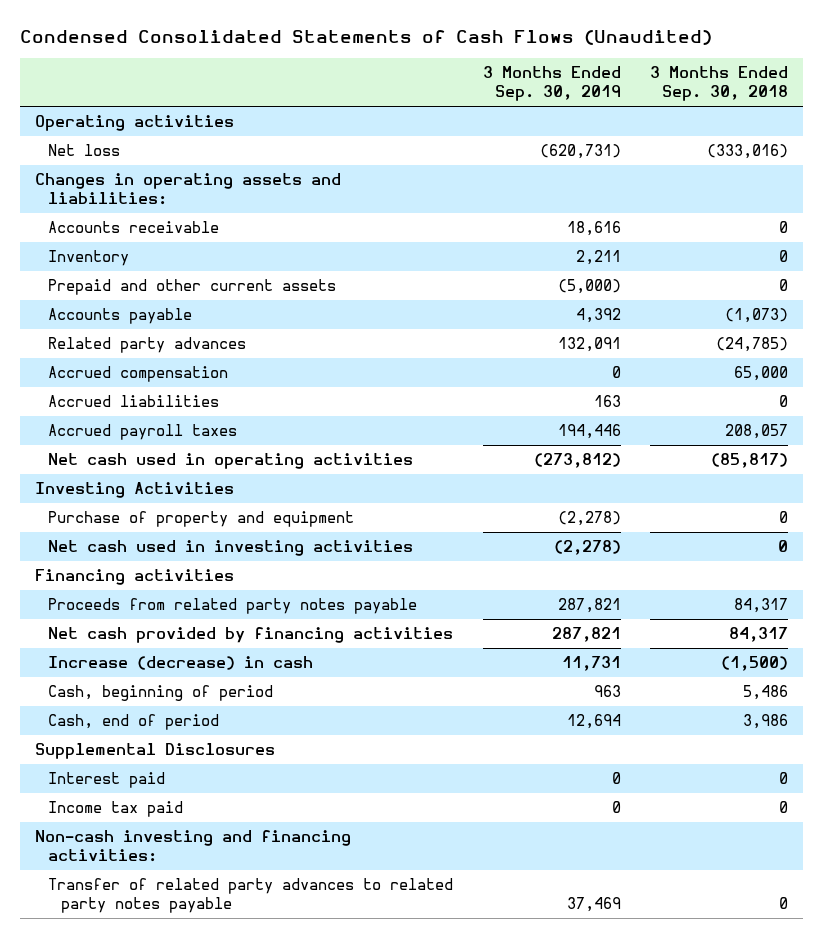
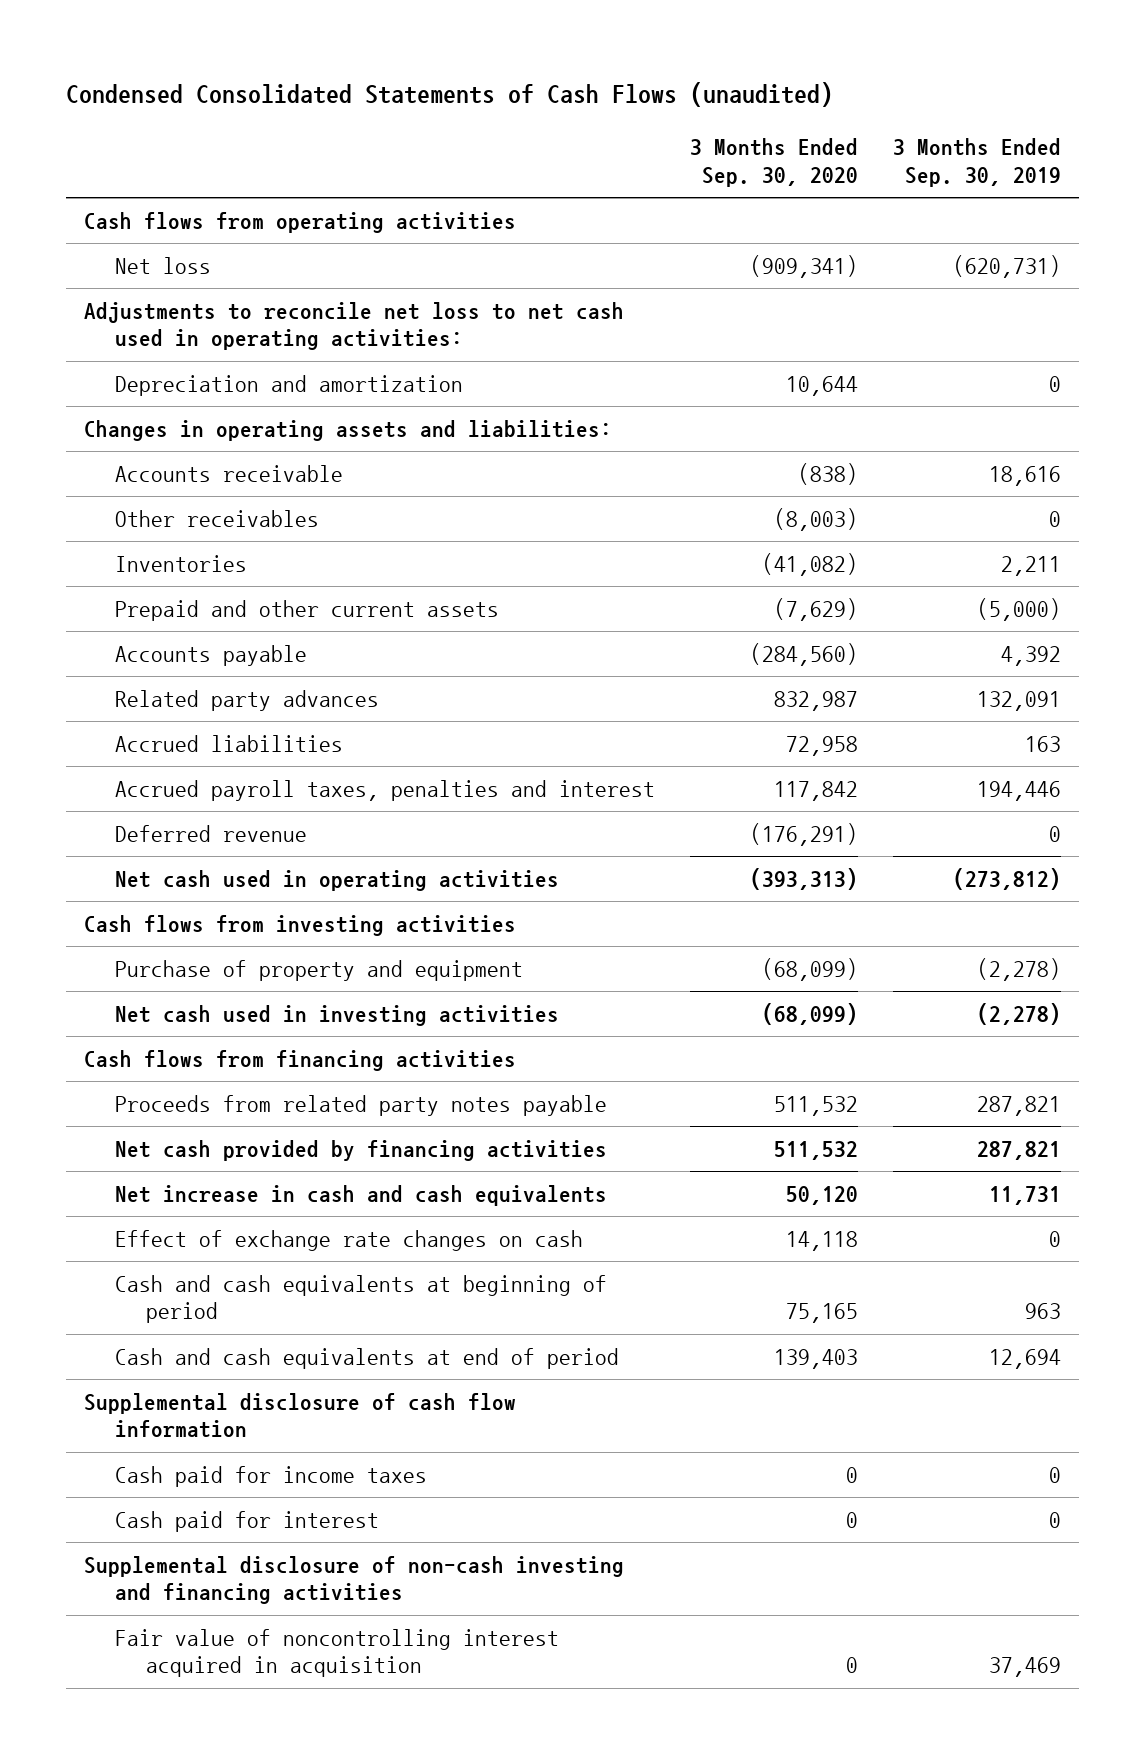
- Condensed Consolidated Statements of Cash Flows (Unaudited)
+ Condensed Consolidated Statements of Cash Flows (unaudited)
- | 3 Months Ended Sep. 30, 2019 | 3 Months Ended Sep. 30, 2018
+ | 3 Months Ended Sep. 30, 2020 | 3 Months Ended Sep. 30, 2019
- Operating activities
+ Cash flows from operating activities
+ Adjustments to reconcile net loss to net cash used in operating activities:
+ Depreciation and amortization | 10,644 | 0
- Inventory | 2,211 | 0
+ Other receivables | (8,003) | 0
+ Inventories | (41,082) | 2,211
- Accrued compensation | 0 | 65,000
- Accrued payroll taxes | 194,446 | 208,057
+ Accrued payroll taxes, penalties and interest | 117,842 | 194,446
+ Deferred revenue | (176,291) | 0
- Investing Activities
+ Cash flows from investing activities
- Financing activities
+ Cash flows from financing activities
- Increase (decrease) in cash | 11,731 | (1,500)
- Cash, beginning of period | 963 | 5,486
- Cash, end of period | 12,694 | 3,986
- Supplemental Disclosures
- Interest paid | 0 | 0
- Income tax paid | 0 | 0
- Non-cash investing and financing activities:
- Transfer of related party advances to related party notes payable | 37,469 | 0
+ Net increase in cash and cash equivalents | 50,120 | 11,731
+ Effect of exchange rate changes on cash | 14,118 | 0
+ Cash and cash equivalents at beginning of period | 75,165 | 963
+ Cash and cash equivalents at end of period | 139,403 | 12,694
+ Supplemental disclosure of cash flow information
+ Cash paid for income taxes | 0 | 0
+ Cash paid for interest | 0 | 0
+ Supplemental disclosure of non-cash investing and financing activities
+ Fair value of noncontrolling interest acquired in acquisition | 0 | 37,469

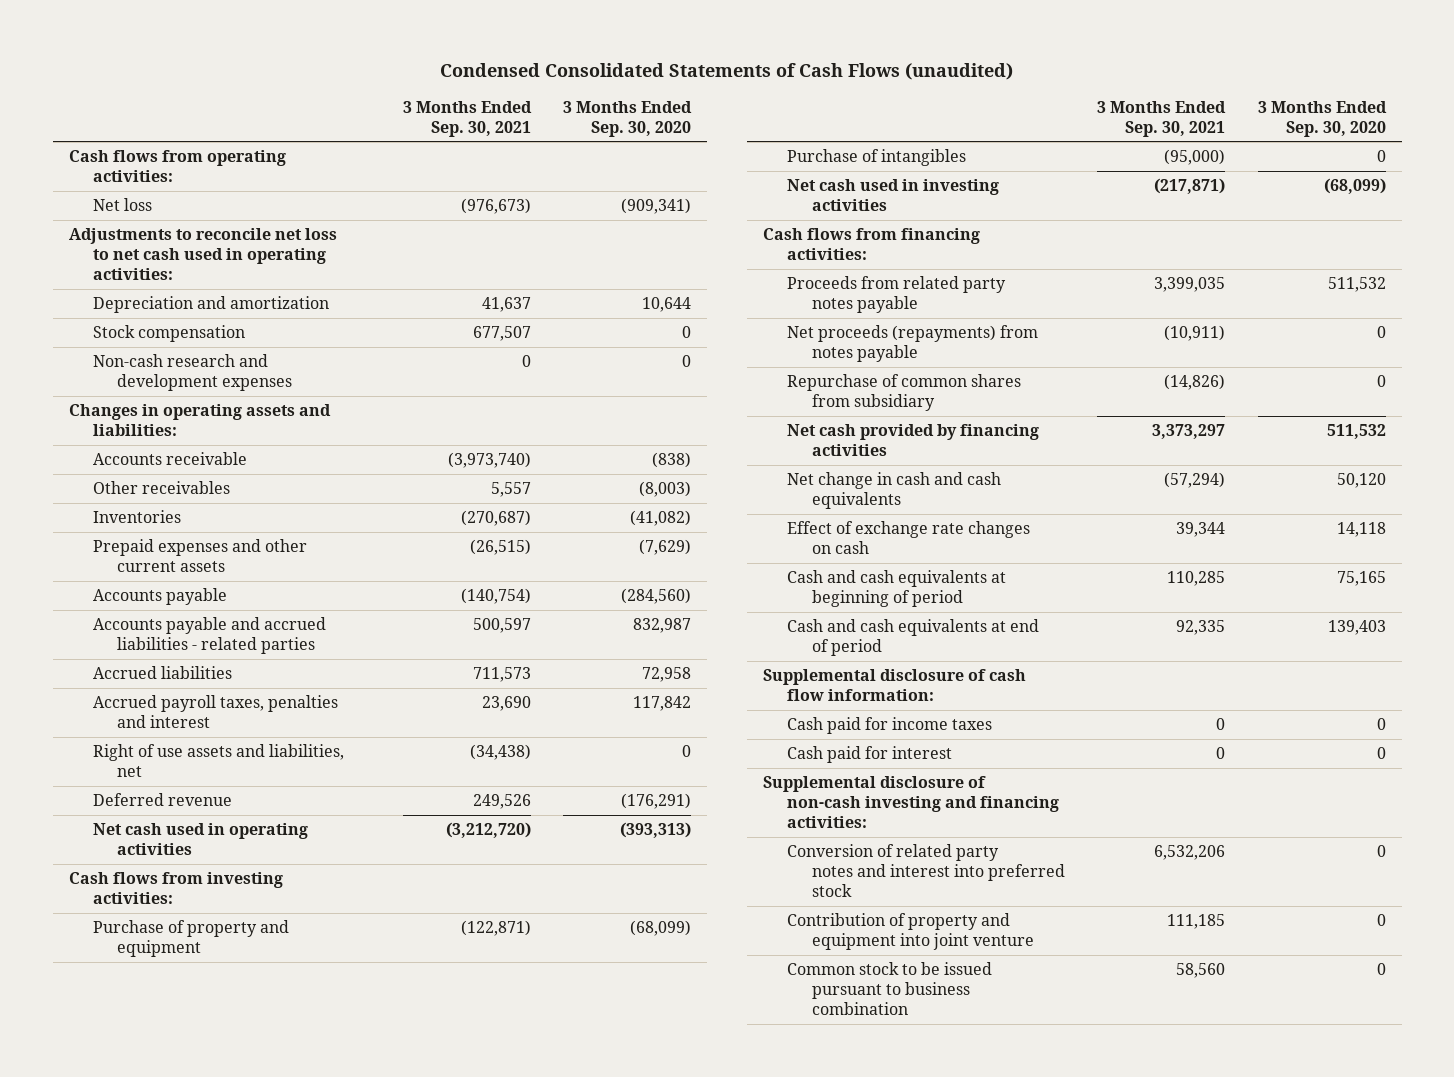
- | 3 Months Ended Sep. 30, 2020 | 3 Months Ended Sep. 30, 2019
+ | 3 Months Ended Sep. 30, 2021 | 3 Months Ended Sep. 30, 2020
- Cash flows from operating activities
+ Cash flows from operating activities:
+ Stock compensation | 677,507 | 0
+ Non-cash research and development expenses | 0 | 0
- Prepaid and other current assets | (7,629) | (5,000)
+ Prepaid expenses and other current assets | (26,515) | (7,629)
- Related party advances | 832,987 | 132,091
+ Accounts payable and accrued liabilities - related parties | 500,597 | 832,987
+ Right of use assets and liabilities, net | (34,438) | 0
- Cash flows from investing activities
+ Cash flows from investing activities:
+ Purchase of intangibles | (95,000) | 0
- Cash flows from financing activities
+ Cash flows from financing activities:
+ Net proceeds (repayments) from notes payable | (10,911) | 0
+ Repurchase of common shares from subsidiary | (14,826) | 0
- Net increase in cash and cash equivalents | 50,120 | 11,731
+ Net change in cash and cash equivalents | (57,294) | 50,120
- Supplemental disclosure of cash flow information
+ Supplemental disclosure of cash flow information:
- Supplemental disclosure of non-cash investing and financing activities
- Fair value of noncontrolling interest acquired in acquisition | 0 | 37,469
+ Supplemental disclosure of non-cash investing and financing activities:
+ Conversion of related party notes and interest into preferred stock | 6,532,206 | 0
+ Contribution of property and equipment into joint venture | 111,185 | 0
+ Common stock to be issued pursuant to business combination | 58,560 | 0

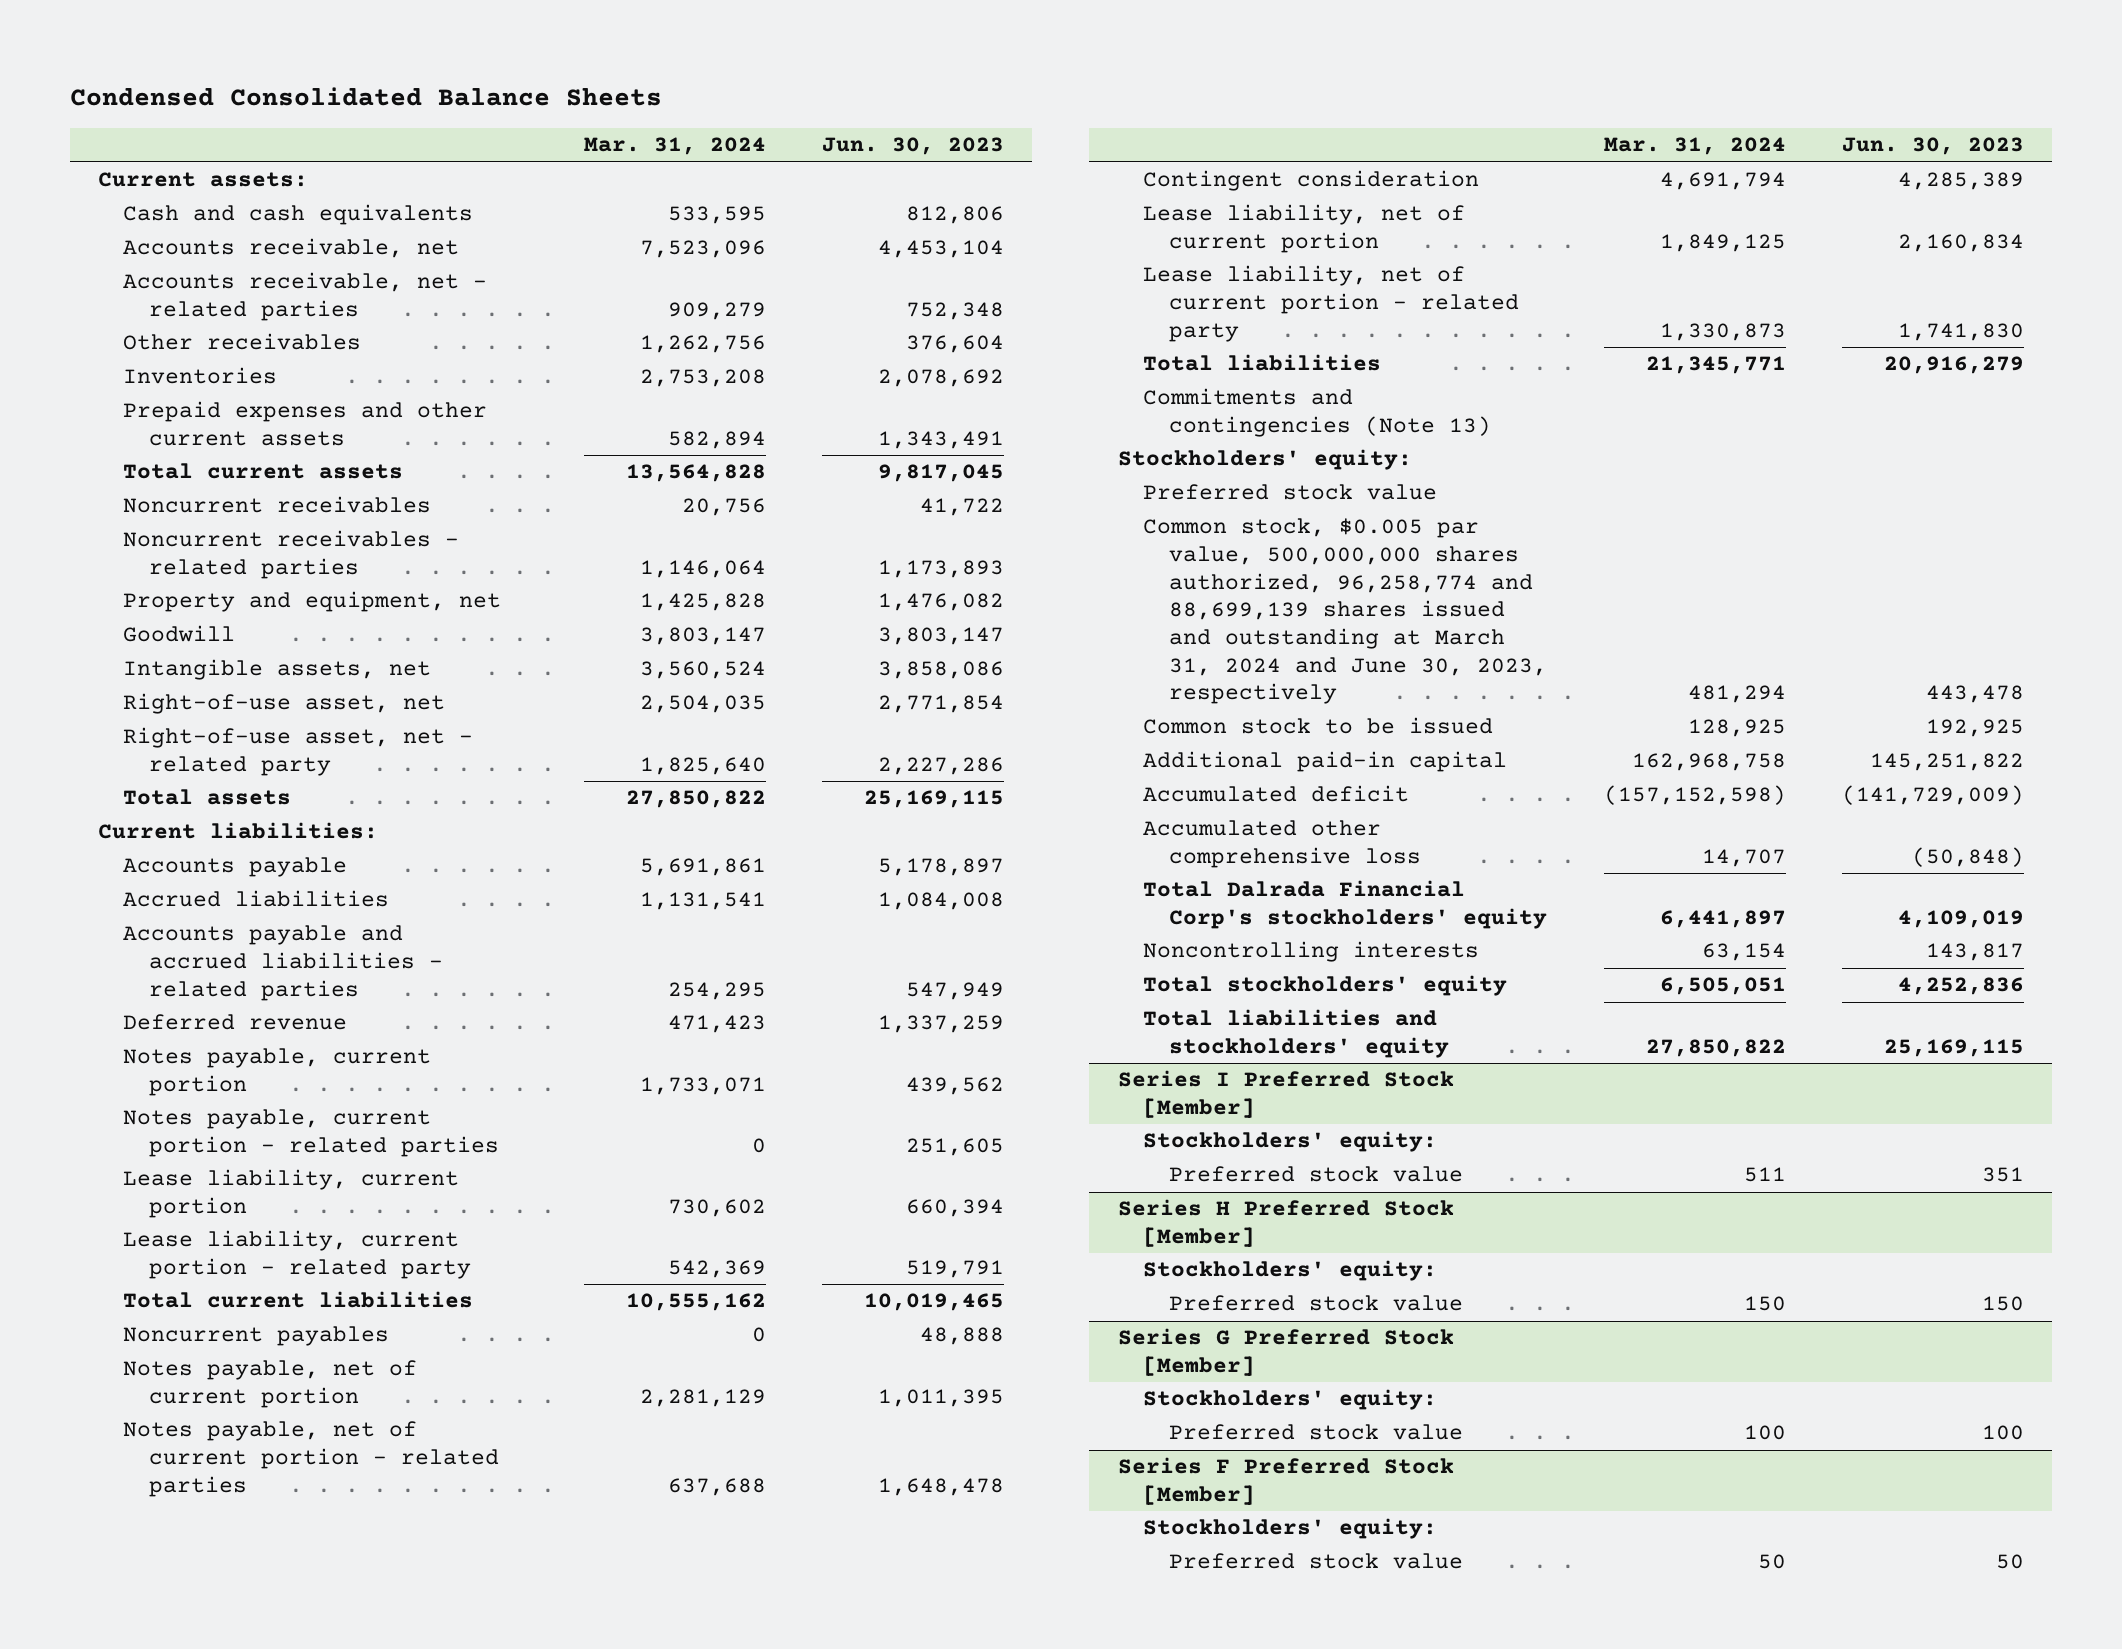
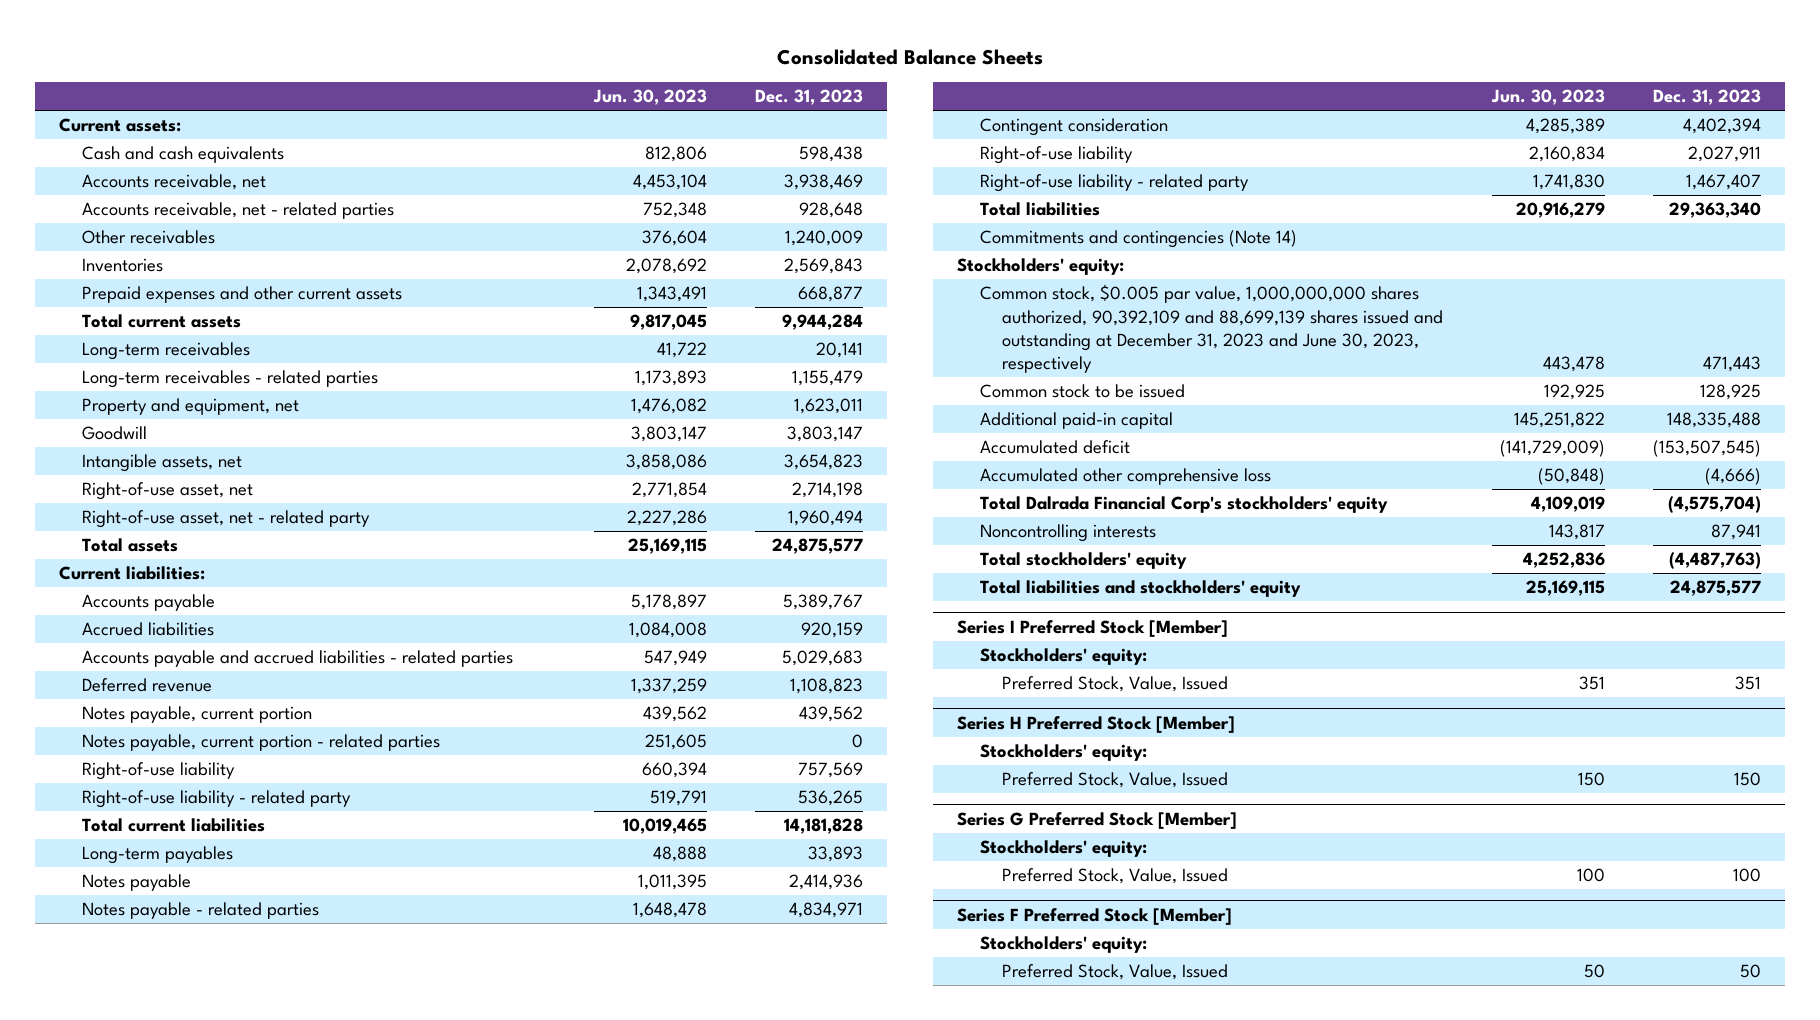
- Condensed Consolidated Balance Sheets
+ Consolidated Balance Sheets
- | Mar. 31, 2024 | Jun. 30, 2023
+ | Jun. 30, 2023 | Dec. 31, 2023
- Noncurrent receivables | 20,756 | 41,722
- Noncurrent receivables - related parties | 1,146,064 | 1,173,893
+ Long-term receivables | 41,722 | 20,141
+ Long-term receivables - related parties | 1,173,893 | 1,155,479
- Lease liability, current portion | 730,602 | 660,394
- Lease liability, current portion - related party | 542,369 | 519,791
+ Right-of-use liability | 660,394 | 757,569
+ Right-of-use liability - related party | 519,791 | 536,265
- Noncurrent payables | 0 | 48,888
- Notes payable, net of current portion | 2,281,129 | 1,011,395
- Notes payable, net of current portion - related parties | 637,688 | 1,648,478
+ Long-term payables | 48,888 | 33,893
+ Notes payable | 1,011,395 | 2,414,936
+ Notes payable - related parties | 1,648,478 | 4,834,971
- Lease liability, net of current portion | 1,849,125 | 2,160,834
- Lease liability, net of current portion - related party | 1,330,873 | 1,741,830
+ Right-of-use liability | 2,160,834 | 2,027,911
+ Right-of-use liability - related party | 1,741,830 | 1,467,407
- Commitments and contingencies (Note 13)
+ Commitments and contingencies (Note 14)
- Preferred stock value
- Common stock, $0.005 par value, 500,000,000 shares authorized, 96,258,774 and 88,699,139 shares issued and outstanding at March 31, 2024 and June 30, 2023, respectively | 481,294 | 443,478
+ Common stock, $0.005 par value, 1,000,000,000 shares authorized, 90,392,109 and 88,699,139 shares issued and outstanding at December 31, 2023 and June 30, 2023, respectively | 443,478 | 471,443
@ Series I Preferred Stock [Member]
- Preferred stock value | 511 | 351
+ Preferred Stock, Value, Issued | 351 | 351
@ Series H Preferred Stock [Member]
- Preferred stock value | 150 | 150
+ Preferred Stock, Value, Issued | 150 | 150
@ Series G Preferred Stock [Member]
- Preferred stock value | 100 | 100
+ Preferred Stock, Value, Issued | 100 | 100
@ Series F Preferred Stock [Member]
- Preferred stock value | 50 | 50
+ Preferred Stock, Value, Issued | 50 | 50

